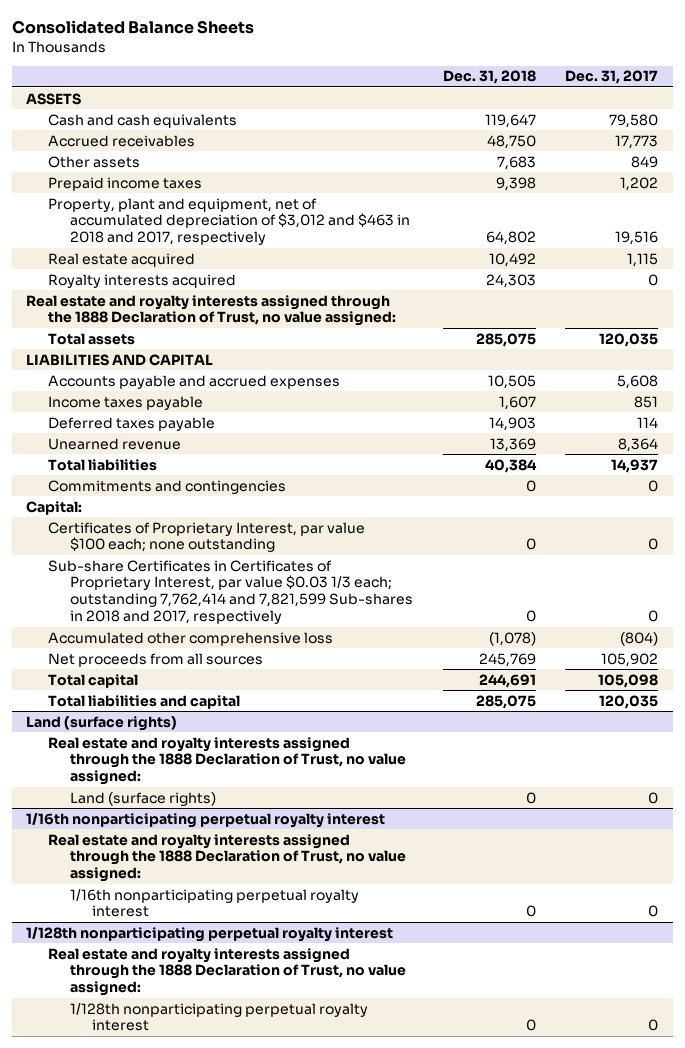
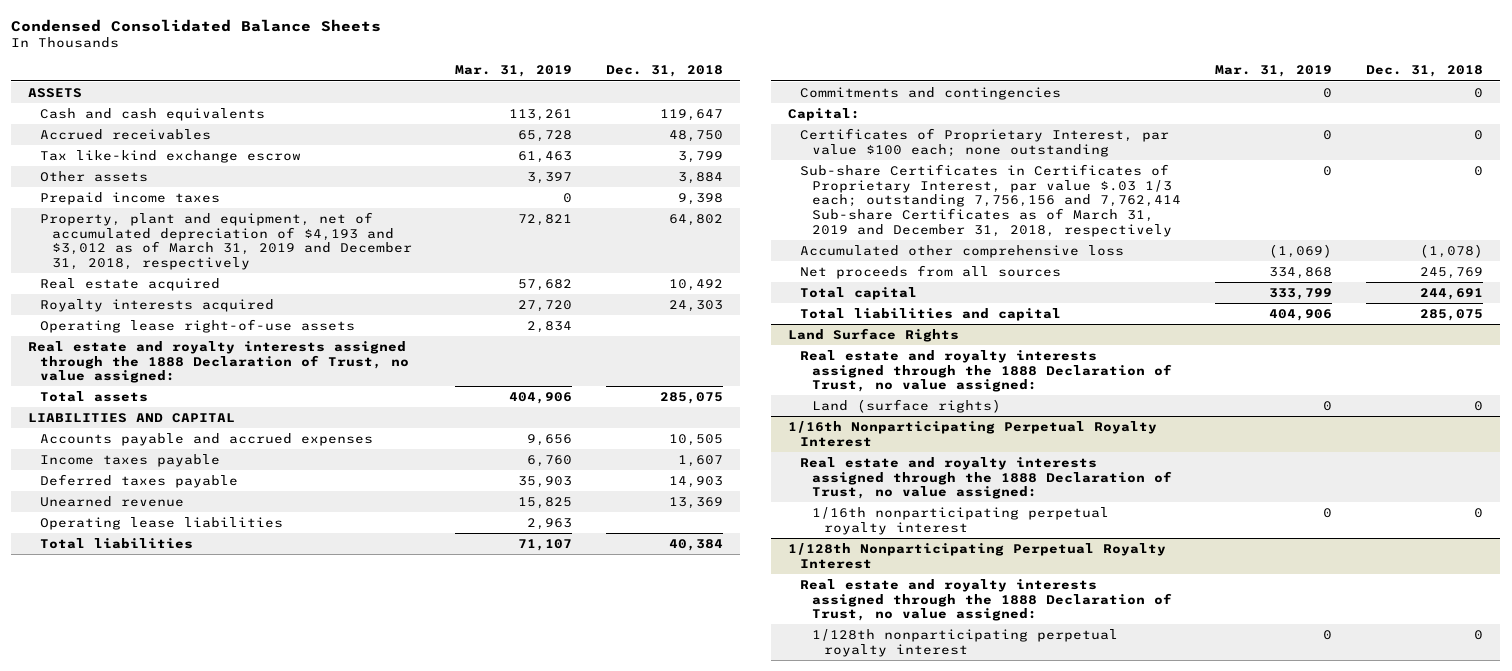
- Consolidated Balance Sheets
+ Condensed Consolidated Balance Sheets
- | Dec. 31, 2018 | Dec. 31, 2017
+ | Mar. 31, 2019 | Dec. 31, 2018
- Other assets | 7,683 | 849
+ Tax like-kind exchange escrow | 61,463 | 3,799
+ Other assets | 3,397 | 3,884
- Property, plant and equipment, net of accumulated depreciation of $3,012 and $463 in 2018 and 2017, respectively | 64,802 | 19,516
+ Property, plant and equipment, net of accumulated depreciation of $4,193 and $3,012 as of March 31, 2019 and December 31, 2018, respectively | 72,821 | 64,802
+ Operating lease right-of-use assets | 2,834 |
+ Operating lease liabilities | 2,963 |
- Sub-share Certificates in Certificates of Proprietary Interest, par value $0.03 1/3 each; outstanding 7,762,414 and 7,821,599 Sub-shares in 2018 and 2017, respectively | 0 | 0
+ Sub-share Certificates in Certificates of Proprietary Interest, par value $.03 1/3 each; outstanding 7,756,156 and 7,762,414 Sub-share Certificates as of March 31, 2019 and December 31, 2018, respectively | 0 | 0
- Land (surface rights)
+ Land Surface Rights
- 1/16th nonparticipating perpetual royalty interest
+ 1/16th Nonparticipating Perpetual Royalty Interest
- 1/128th nonparticipating perpetual royalty interest
+ 1/128th Nonparticipating Perpetual Royalty Interest

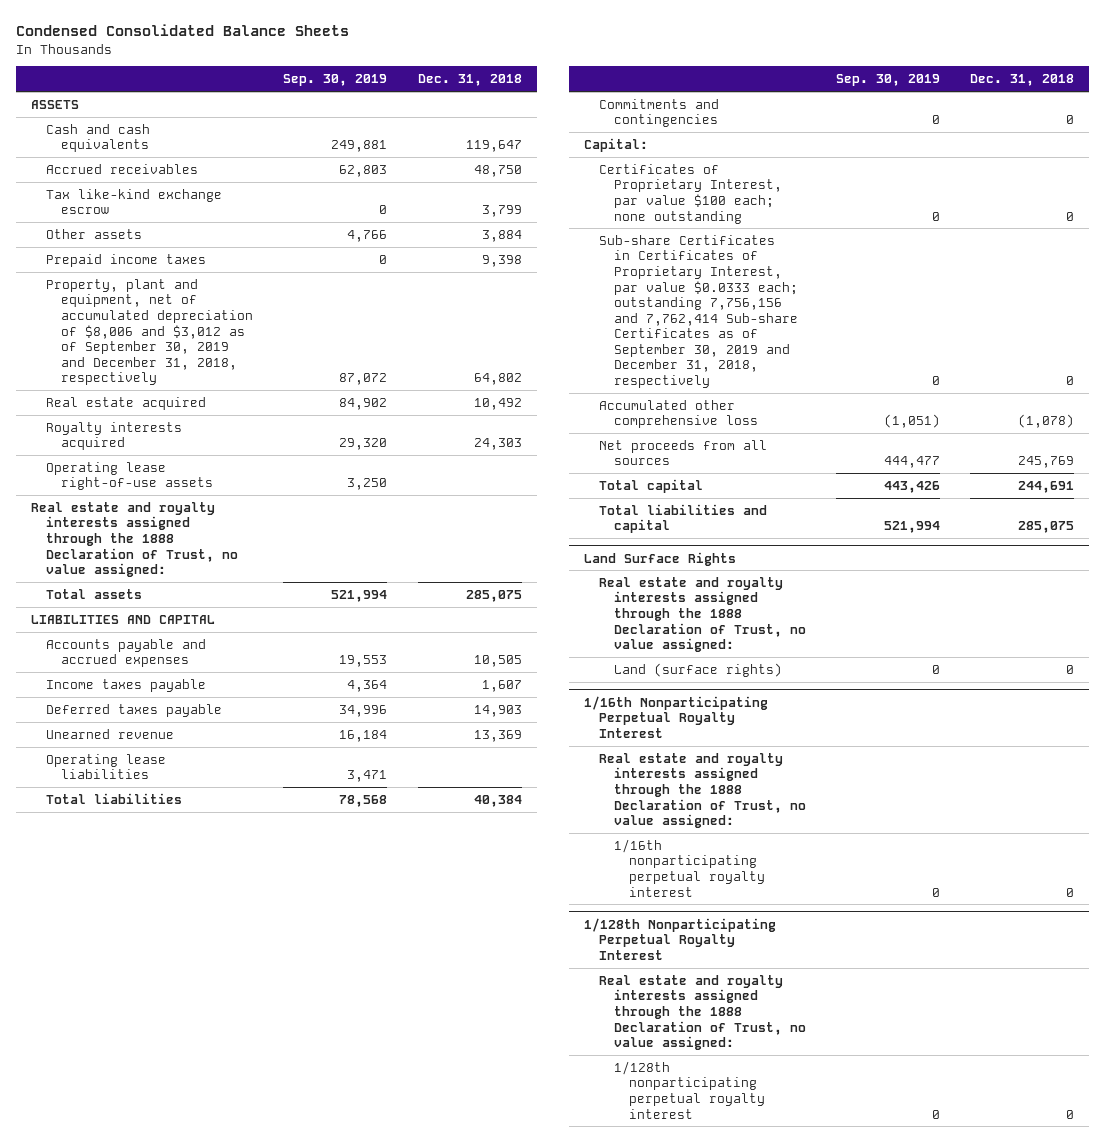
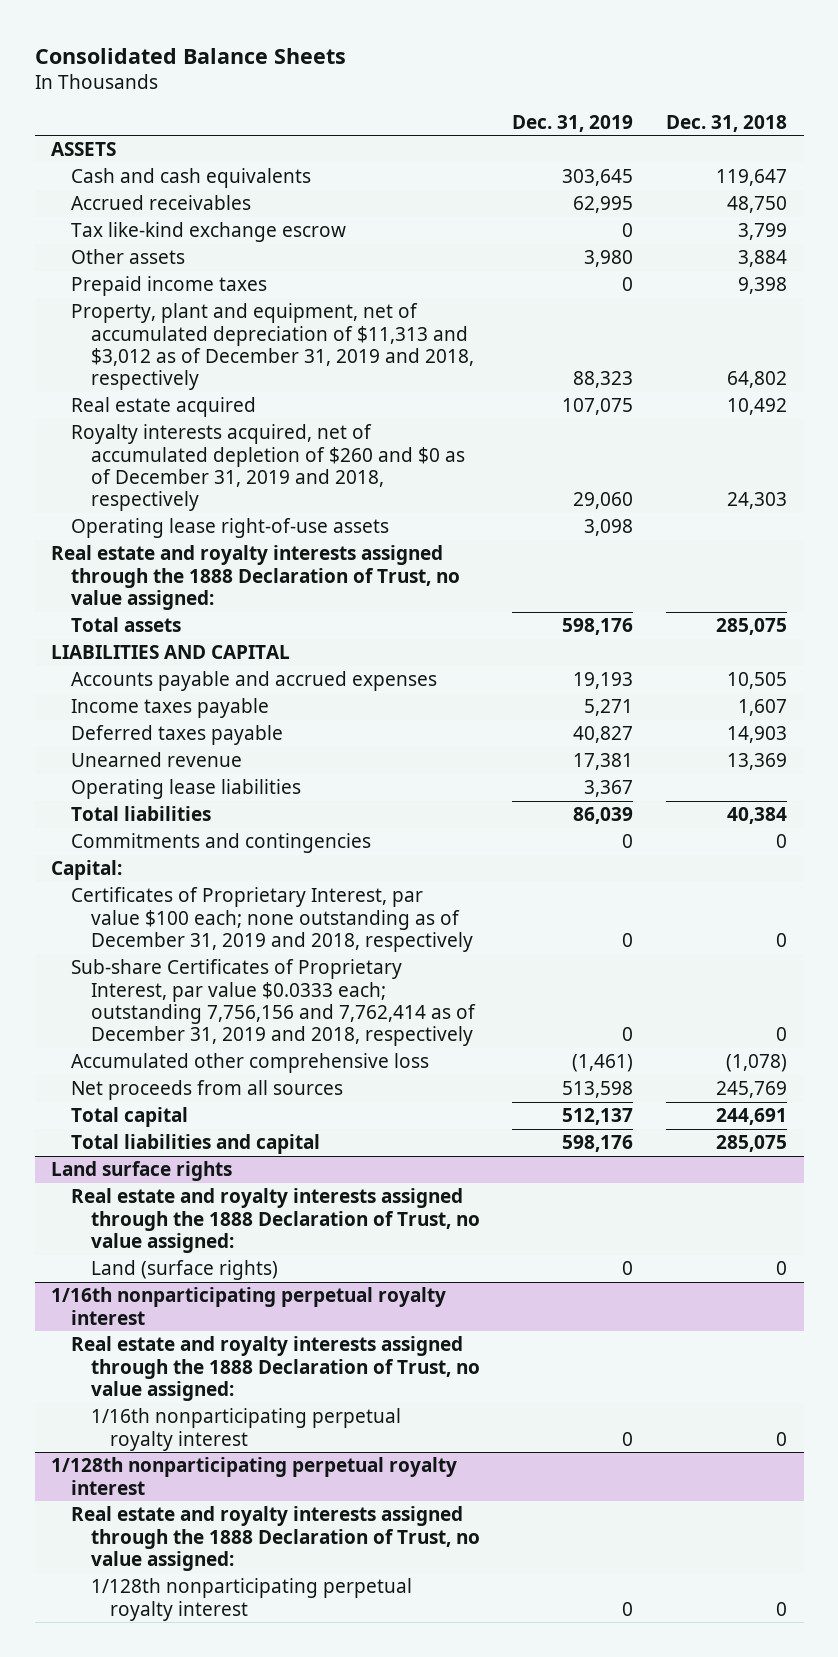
- Condensed Consolidated Balance Sheets
+ Consolidated Balance Sheets
- | Sep. 30, 2019 | Dec. 31, 2018
+ | Dec. 31, 2019 | Dec. 31, 2018
- Property, plant and equipment, net of accumulated depreciation of $8,006 and $3,012 as of September 30, 2019 and December 31, 2018, respectively | 87,072 | 64,802
+ Property, plant and equipment, net of accumulated depreciation of $11,313 and $3,012 as of December 31, 2019 and 2018, respectively | 88,323 | 64,802
- Royalty interests acquired | 29,320 | 24,303
+ Royalty interests acquired, net of accumulated depletion of $260 and $0 as of December 31, 2019 and 2018, respectively | 29,060 | 24,303
- Certificates of Proprietary Interest, par value $100 each; none outstanding | 0 | 0
- Sub-share Certificates in Certificates of Proprietary Interest, par value $0.0333 each; outstanding 7,756,156 and 7,762,414 Sub-share Certificates as of September 30, 2019 and December 31, 2018, respectively | 0 | 0
+ Certificates of Proprietary Interest, par value $100 each; none outstanding as of December 31, 2019 and 2018, respectively | 0 | 0
+ Sub-share Certificates of Proprietary Interest, par value $0.0333 each; outstanding 7,756,156 and 7,762,414 as of December 31, 2019 and 2018, respectively | 0 | 0
- Land Surface Rights
+ Land surface rights
- 1/16th Nonparticipating Perpetual Royalty Interest
+ 1/16th nonparticipating perpetual royalty interest
- 1/128th Nonparticipating Perpetual Royalty Interest
+ 1/128th nonparticipating perpetual royalty interest

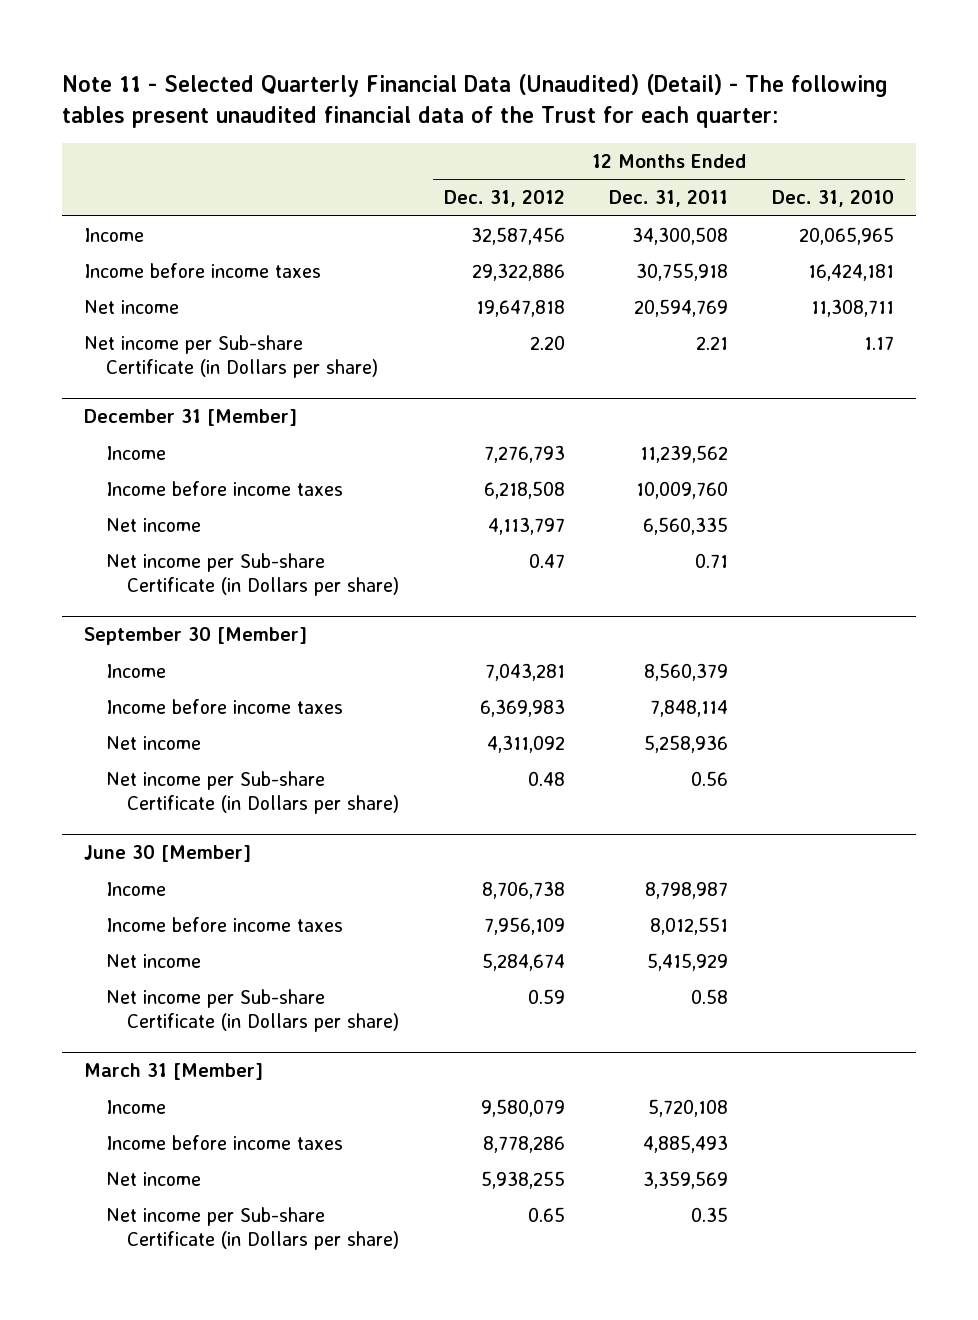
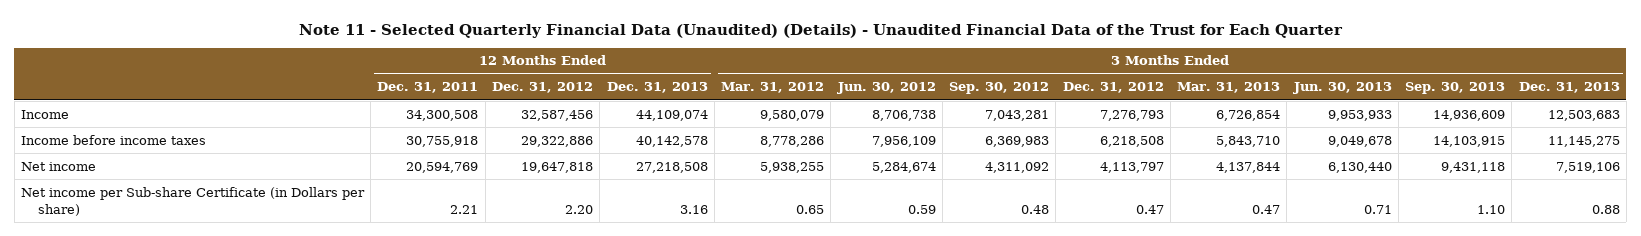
- Note 11 - Selected Quarterly Financial Data (Unaudited) (Detail) - The following tables present unaudited financial data of the Trust for each quarter:
+ Note 11 - Selected Quarterly Financial Data (Unaudited) (Details) - Unaudited Financial Data of the Trust for Each Quarter
- | 12 Months Ended Dec. 31, 2012 | 12 Months Ended Dec. 31, 2011 | 12 Months Ended Dec. 31, 2010
+ | 12 Months Ended Dec. 31, 2011 | 12 Months Ended Dec. 31, 2012 | 12 Months Ended Dec. 31, 2013 | 3 Months Ended Mar. 31, 2012 | 3 Months Ended Jun. 30, 2012 | 3 Months Ended Sep. 30, 2012 | 3 Months Ended Dec. 31, 2012 | 3 Months Ended Mar. 31, 2013 | 3 Months Ended Jun. 30, 2013 | 3 Months Ended Sep. 30, 2013 | 3 Months Ended Dec. 31, 2013
- December 31 [Member]
- Income | 7,276,793 | 11,239,562 |
- Income before income taxes | 6,218,508 | 10,009,760 |
- Net income | 4,113,797 | 6,560,335 |
- Net income per Sub-share Certificate (in Dollars per share) | 0.47 | 0.71 |
- September 30 [Member]
- Income | 7,043,281 | 8,560,379 |
- Income before income taxes | 6,369,983 | 7,848,114 |
- Net income | 4,311,092 | 5,258,936 |
- Net income per Sub-share Certificate (in Dollars per share) | 0.48 | 0.56 |
- June 30 [Member]
- Income | 8,706,738 | 8,798,987 |
- Income before income taxes | 7,956,109 | 8,012,551 |
- Net income | 5,284,674 | 5,415,929 |
- Net income per Sub-share Certificate (in Dollars per share) | 0.59 | 0.58 |
- March 31 [Member]
- Income | 9,580,079 | 5,720,108 |
- Income before income taxes | 8,778,286 | 4,885,493 |
- Net income | 5,938,255 | 3,359,569 |
- Net income per Sub-share Certificate (in Dollars per share) | 0.65 | 0.35 |

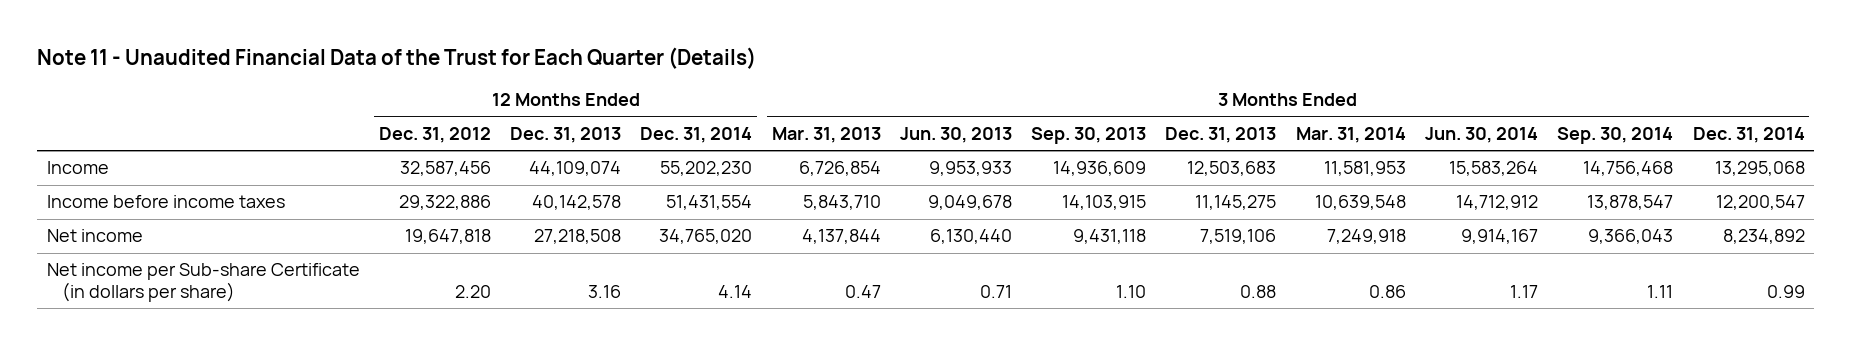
- Note 11 - Selected Quarterly Financial Data (Unaudited) (Details) - Unaudited Financial Data of the Trust for Each Quarter
+ Note 11 - Unaudited Financial Data of the Trust for Each Quarter (Details)
- | 12 Months Ended Dec. 31, 2011 | 12 Months Ended Dec. 31, 2012 | 12 Months Ended Dec. 31, 2013 | 3 Months Ended Mar. 31, 2012 | 3 Months Ended Jun. 30, 2012 | 3 Months Ended Sep. 30, 2012 | 3 Months Ended Dec. 31, 2012 | 3 Months Ended Mar. 31, 2013 | 3 Months Ended Jun. 30, 2013 | 3 Months Ended Sep. 30, 2013 | 3 Months Ended Dec. 31, 2013
+ | 12 Months Ended Dec. 31, 2012 | 12 Months Ended Dec. 31, 2013 | 12 Months Ended Dec. 31, 2014 | 3 Months Ended Mar. 31, 2013 | 3 Months Ended Jun. 30, 2013 | 3 Months Ended Sep. 30, 2013 | 3 Months Ended Dec. 31, 2013 | 3 Months Ended Mar. 31, 2014 | 3 Months Ended Jun. 30, 2014 | 3 Months Ended Sep. 30, 2014 | 3 Months Ended Dec. 31, 2014
- Net income per Sub-share Certificate (in Dollars per share) | 2.21 | 2.20 | 3.16 | 0.65 | 0.59 | 0.48 | 0.47 | 0.47 | 0.71 | 1.10 | 0.88
+ Net income per Sub-share Certificate (in dollars per share) | 2.20 | 3.16 | 4.14 | 0.47 | 0.71 | 1.10 | 0.88 | 0.86 | 1.17 | 1.11 | 0.99

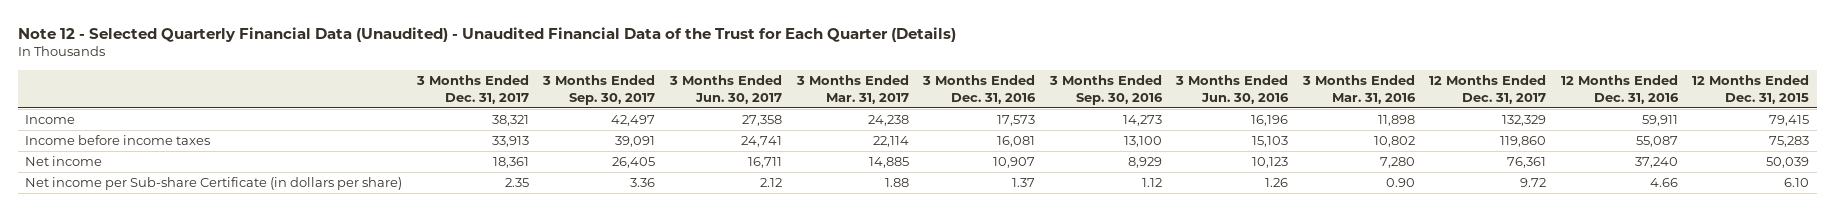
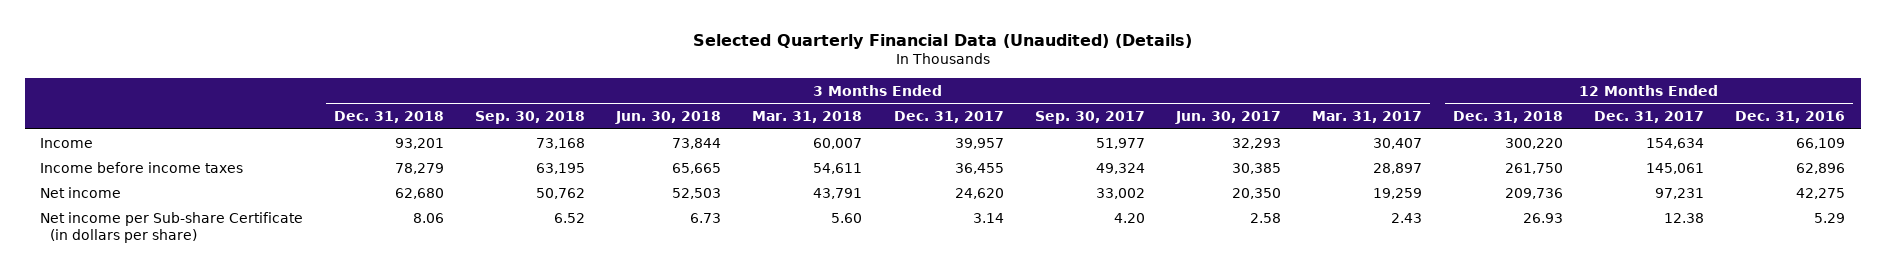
- Note 12 - Selected Quarterly Financial Data (Unaudited) - Unaudited Financial Data of the Trust for Each Quarter (Details)
+ Selected Quarterly Financial Data (Unaudited) (Details)
- | 3 Months Ended Dec. 31, 2017 | 3 Months Ended Sep. 30, 2017 | 3 Months Ended Jun. 30, 2017 | 3 Months Ended Mar. 31, 2017 | 3 Months Ended Dec. 31, 2016 | 3 Months Ended Sep. 30, 2016 | 3 Months Ended Jun. 30, 2016 | 3 Months Ended Mar. 31, 2016 | 12 Months Ended Dec. 31, 2017 | 12 Months Ended Dec. 31, 2016 | 12 Months Ended Dec. 31, 2015
+ | 3 Months Ended Dec. 31, 2018 | 3 Months Ended Sep. 30, 2018 | 3 Months Ended Jun. 30, 2018 | 3 Months Ended Mar. 31, 2018 | 3 Months Ended Dec. 31, 2017 | 3 Months Ended Sep. 30, 2017 | 3 Months Ended Jun. 30, 2017 | 3 Months Ended Mar. 31, 2017 | 12 Months Ended Dec. 31, 2018 | 12 Months Ended Dec. 31, 2017 | 12 Months Ended Dec. 31, 2016
- Income | 38,321 | 42,497 | 27,358 | 24,238 | 17,573 | 14,273 | 16,196 | 11,898 | 132,329 | 59,911 | 79,415
- Income before income taxes | 33,913 | 39,091 | 24,741 | 22,114 | 16,081 | 13,100 | 15,103 | 10,802 | 119,860 | 55,087 | 75,283
- Net income | 18,361 | 26,405 | 16,711 | 14,885 | 10,907 | 8,929 | 10,123 | 7,280 | 76,361 | 37,240 | 50,039
- Net income per Sub-share Certificate (in dollars per share) | 2.35 | 3.36 | 2.12 | 1.88 | 1.37 | 1.12 | 1.26 | 0.90 | 9.72 | 4.66 | 6.10
+ Income | 93,201 | 73,168 | 73,844 | 60,007 | 39,957 | 51,977 | 32,293 | 30,407 | 300,220 | 154,634 | 66,109
+ Income before income taxes | 78,279 | 63,195 | 65,665 | 54,611 | 36,455 | 49,324 | 30,385 | 28,897 | 261,750 | 145,061 | 62,896
+ Net income | 62,680 | 50,762 | 52,503 | 43,791 | 24,620 | 33,002 | 20,350 | 19,259 | 209,736 | 97,231 | 42,275
+ Net income per Sub-share Certificate (in dollars per share) | 8.06 | 6.52 | 6.73 | 5.60 | 3.14 | 4.20 | 2.58 | 2.43 | 26.93 | 12.38 | 5.29

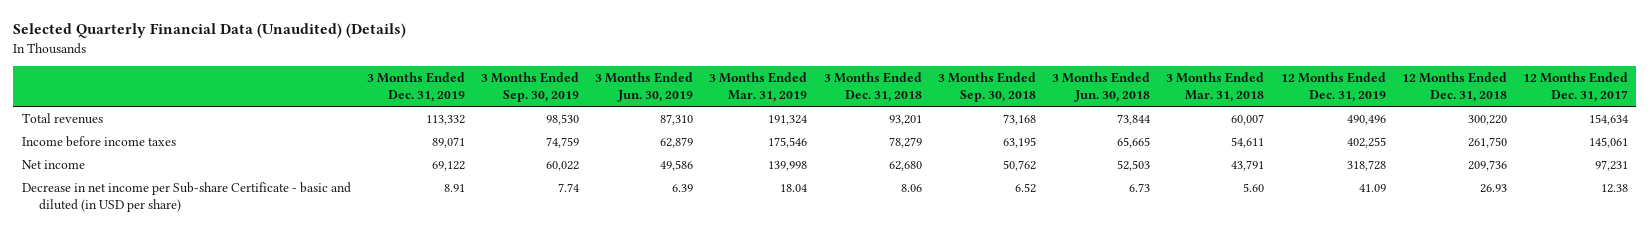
- | 3 Months Ended Dec. 31, 2018 | 3 Months Ended Sep. 30, 2018 | 3 Months Ended Jun. 30, 2018 | 3 Months Ended Mar. 31, 2018 | 3 Months Ended Dec. 31, 2017 | 3 Months Ended Sep. 30, 2017 | 3 Months Ended Jun. 30, 2017 | 3 Months Ended Mar. 31, 2017 | 12 Months Ended Dec. 31, 2018 | 12 Months Ended Dec. 31, 2017 | 12 Months Ended Dec. 31, 2016
+ | 3 Months Ended Dec. 31, 2019 | 3 Months Ended Sep. 30, 2019 | 3 Months Ended Jun. 30, 2019 | 3 Months Ended Mar. 31, 2019 | 3 Months Ended Dec. 31, 2018 | 3 Months Ended Sep. 30, 2018 | 3 Months Ended Jun. 30, 2018 | 3 Months Ended Mar. 31, 2018 | 12 Months Ended Dec. 31, 2019 | 12 Months Ended Dec. 31, 2018 | 12 Months Ended Dec. 31, 2017
- Income | 93,201 | 73,168 | 73,844 | 60,007 | 39,957 | 51,977 | 32,293 | 30,407 | 300,220 | 154,634 | 66,109
+ Total revenues | 113,332 | 98,530 | 87,310 | 191,324 | 93,201 | 73,168 | 73,844 | 60,007 | 490,496 | 300,220 | 154,634
- Net income per Sub-share Certificate (in dollars per share) | 8.06 | 6.52 | 6.73 | 5.60 | 3.14 | 4.20 | 2.58 | 2.43 | 26.93 | 12.38 | 5.29
+ Decrease in net income per Sub-share Certificate - basic and diluted (in USD per share) | 8.91 | 7.74 | 6.39 | 18.04 | 8.06 | 6.52 | 6.73 | 5.60 | 41.09 | 26.93 | 12.38

